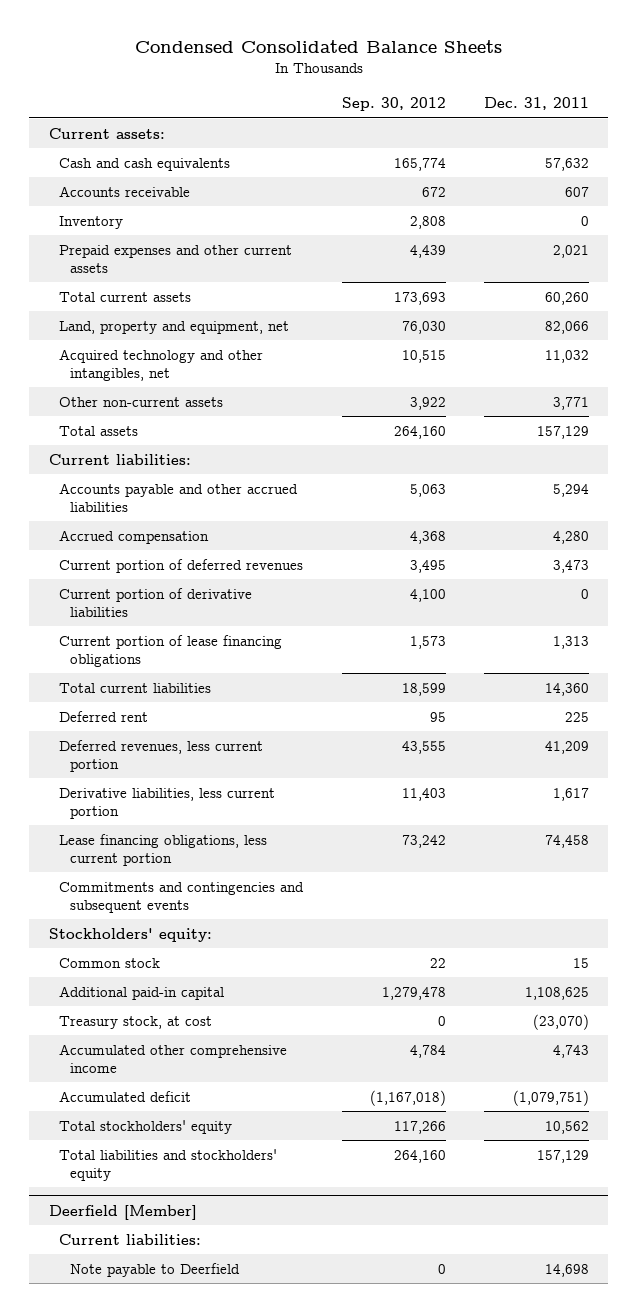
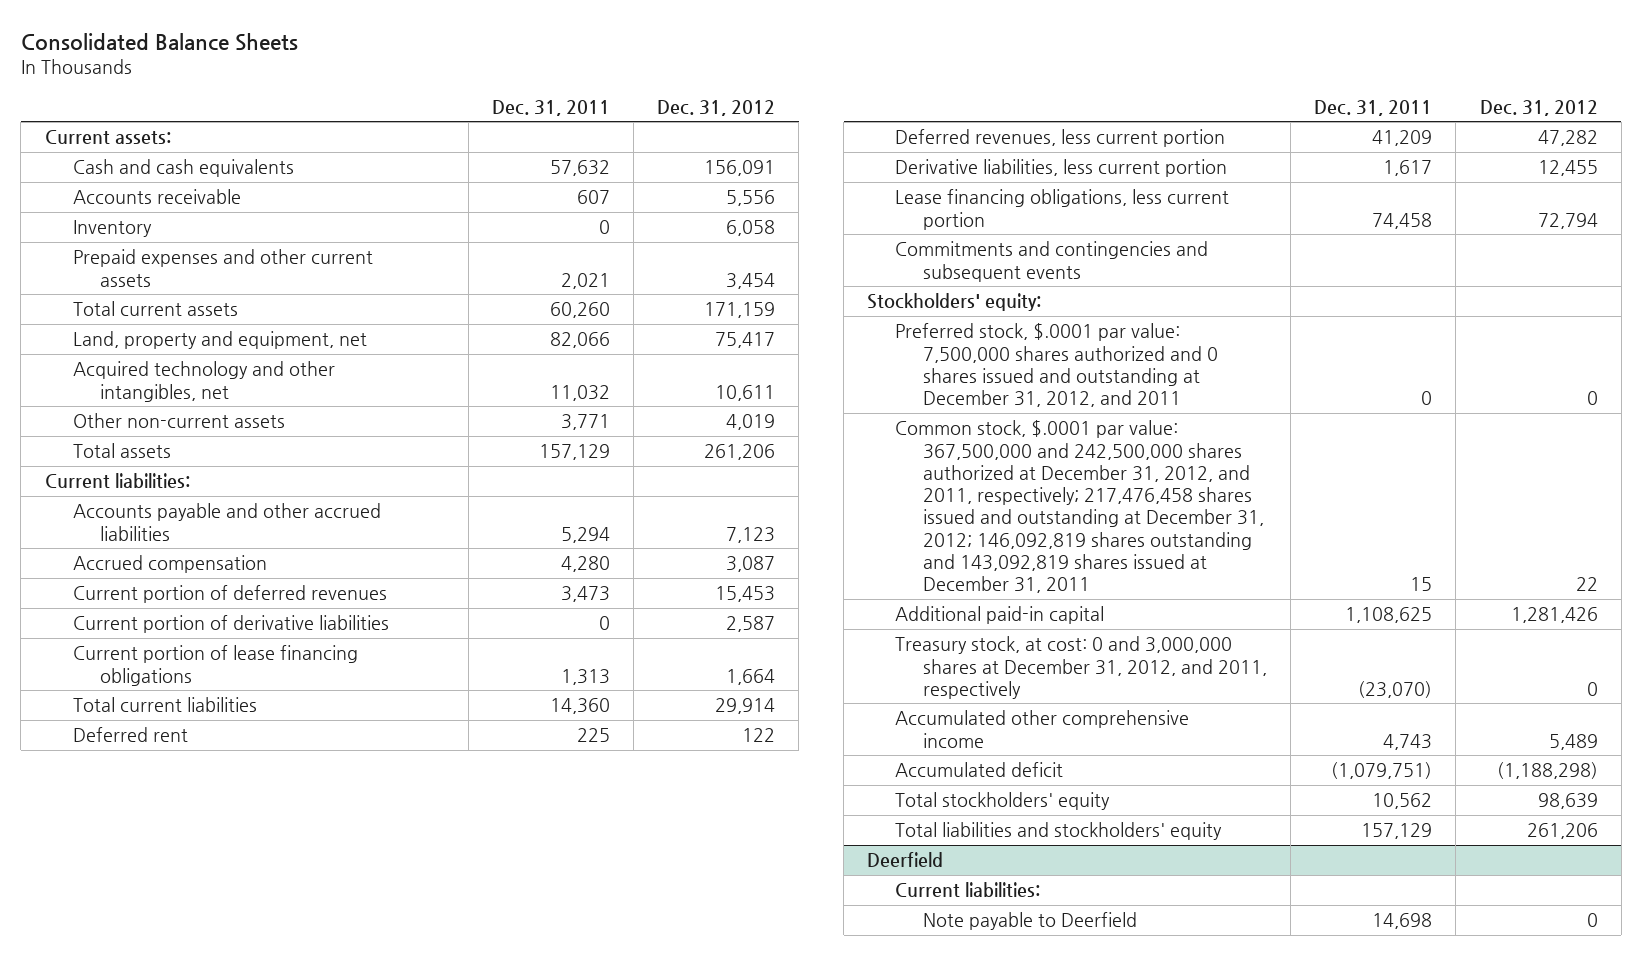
- Condensed Consolidated Balance Sheets
+ Consolidated Balance Sheets
- | Sep. 30, 2012 | Dec. 31, 2011
+ | Dec. 31, 2011 | Dec. 31, 2012
- Common stock | 22 | 15
+ Preferred stock, $.0001 par value: 7,500,000 shares authorized and 0 shares issued and outstanding at December 31, 2012, and 2011 | 0 | 0
+ Common stock, $.0001 par value: 367,500,000 and 242,500,000 shares authorized at December 31, 2012, and 2011, respectively; 217,476,458 shares issued and outstanding at December 31, 2012; 146,092,819 shares outstanding and 143,092,819 shares issued at December 31, 2011 | 15 | 22
- Treasury stock, at cost | 0 | (23,070)
+ Treasury stock, at cost: 0 and 3,000,000 shares at December 31, 2012, and 2011, respectively | (23,070) | 0
- Deerfield [Member]
+ Deerfield

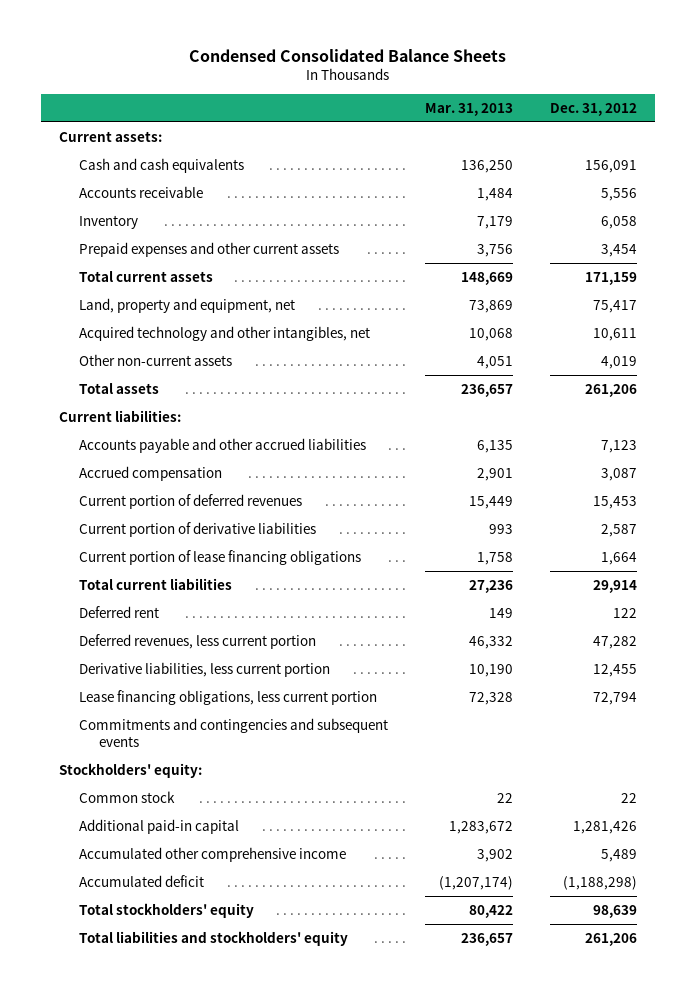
- Consolidated Balance Sheets
+ Condensed Consolidated Balance Sheets
- | Dec. 31, 2011 | Dec. 31, 2012
+ | Mar. 31, 2013 | Dec. 31, 2012
- Preferred stock, $.0001 par value: 7,500,000 shares authorized and 0 shares issued and outstanding at December 31, 2012, and 2011 | 0 | 0
- Common stock, $.0001 par value: 367,500,000 and 242,500,000 shares authorized at December 31, 2012, and 2011, respectively; 217,476,458 shares issued and outstanding at December 31, 2012; 146,092,819 shares outstanding and 143,092,819 shares issued at December 31, 2011 | 15 | 22
+ Common stock | 22 | 22
- Treasury stock, at cost: 0 and 3,000,000 shares at December 31, 2012, and 2011, respectively | (23,070) | 0
- Deerfield
- Current liabilities:
- Note payable to Deerfield | 14,698 | 0

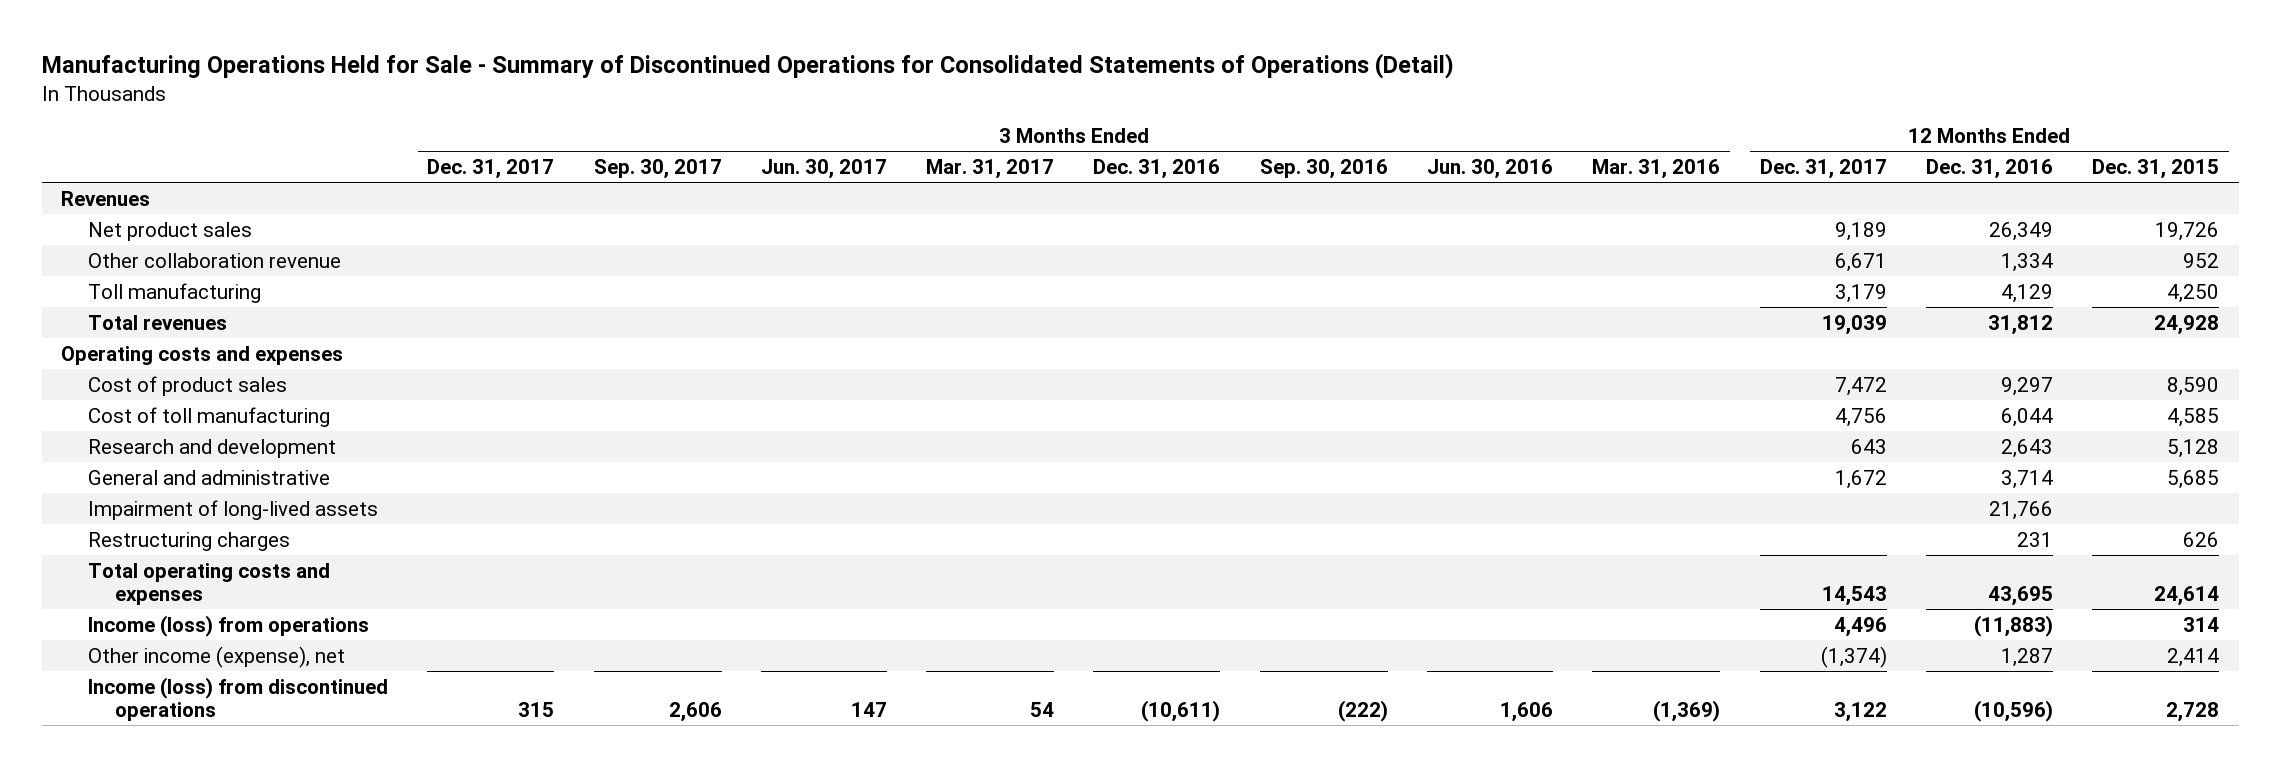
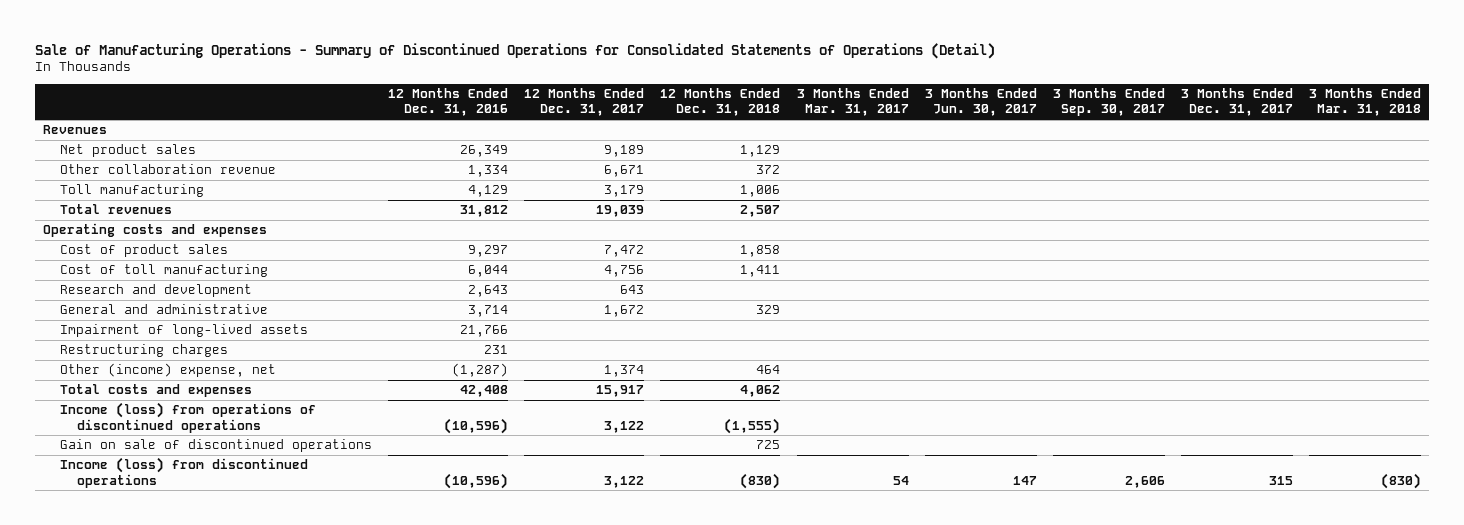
- Manufacturing Operations Held for Sale - Summary of Discontinued Operations for Consolidated Statements of Operations (Detail)
+ Sale of Manufacturing Operations - Summary of Discontinued Operations for Consolidated Statements of Operations (Detail)
- | 3 Months Ended Dec. 31, 2017 | 3 Months Ended Sep. 30, 2017 | 3 Months Ended Jun. 30, 2017 | 3 Months Ended Mar. 31, 2017 | 3 Months Ended Dec. 31, 2016 | 3 Months Ended Sep. 30, 2016 | 3 Months Ended Jun. 30, 2016 | 3 Months Ended Mar. 31, 2016 | 12 Months Ended Dec. 31, 2017 | 12 Months Ended Dec. 31, 2016 | 12 Months Ended Dec. 31, 2015
+ | 12 Months Ended Dec. 31, 2016 | 12 Months Ended Dec. 31, 2017 | 12 Months Ended Dec. 31, 2018 | 3 Months Ended Mar. 31, 2017 | 3 Months Ended Jun. 30, 2017 | 3 Months Ended Sep. 30, 2017 | 3 Months Ended Dec. 31, 2017 | 3 Months Ended Mar. 31, 2018
- Total operating costs and expenses | | | | | | | | | 14,543 | 43,695 | 24,614
- Income (loss) from operations | | | | | | | | | 4,496 | (11,883) | 314
- Other income (expense), net | | | | | | | | | (1,374) | 1,287 | 2,414
+ Other (income) expense, net | (1,287) | 1,374 | 464 | | | | |
+ Total costs and expenses | 42,408 | 15,917 | 4,062 | | | | |
+ Income (loss) from operations of discontinued operations | (10,596) | 3,122 | (1,555) | | | | |
+ Gain on sale of discontinued operations | | | 725 | | | | |

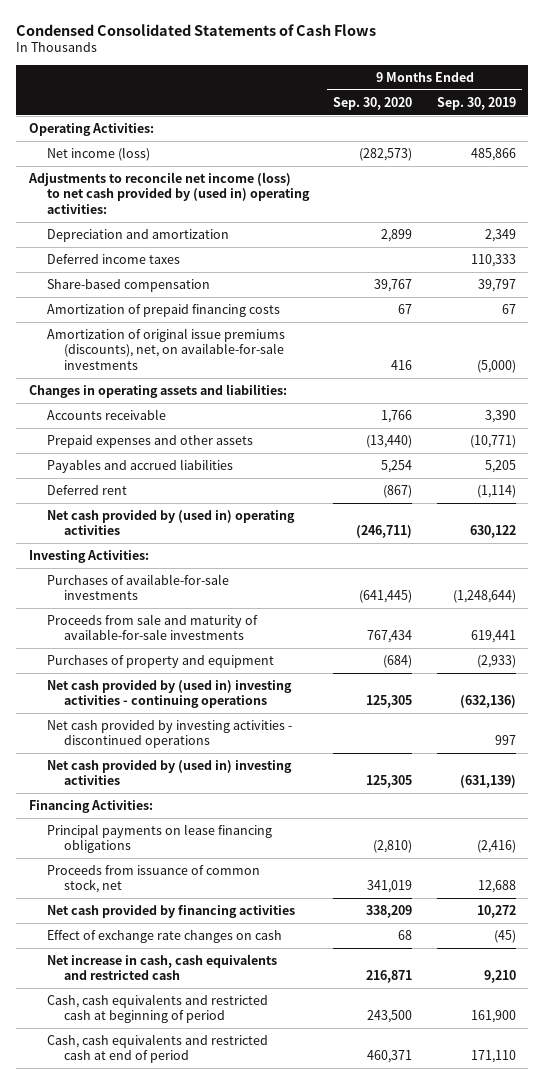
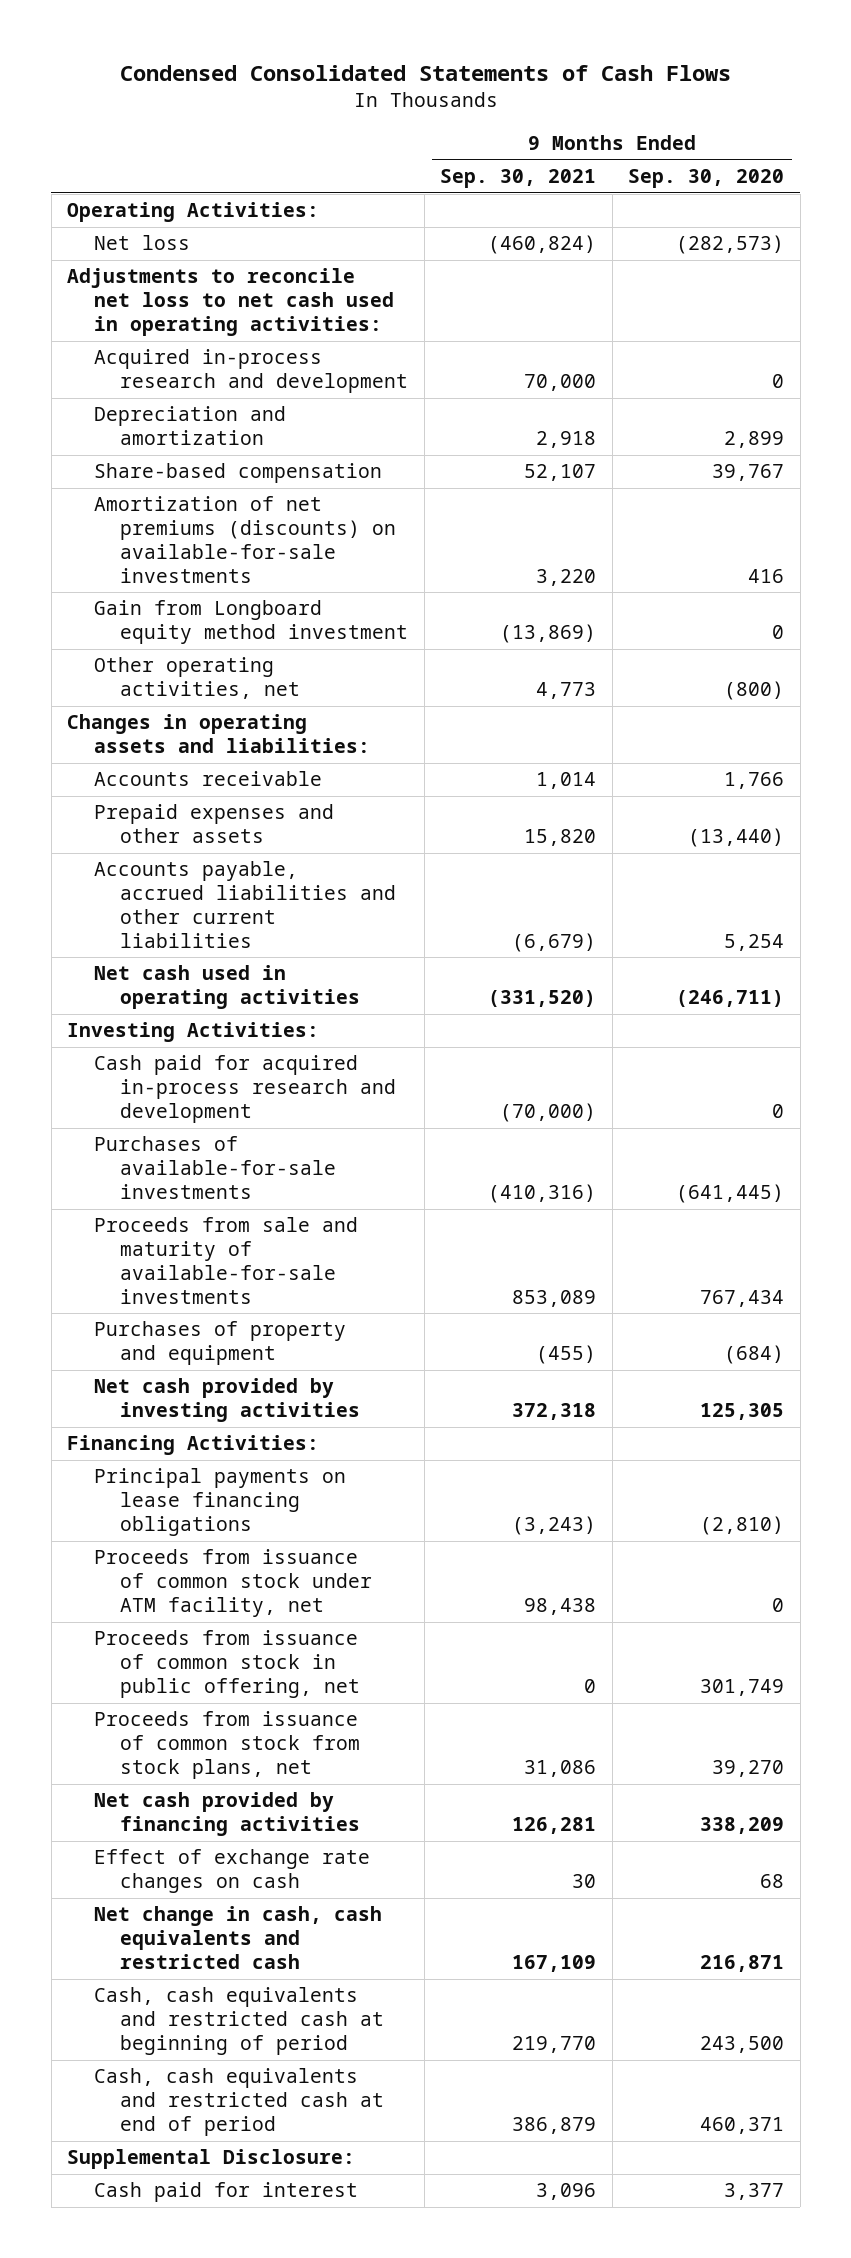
- | 9 Months Ended Sep. 30, 2020 | 9 Months Ended Sep. 30, 2019
+ | 9 Months Ended Sep. 30, 2021 | 9 Months Ended Sep. 30, 2020
- Net income (loss) | (282,573) | 485,866
- Adjustments to reconcile net income (loss) to net cash provided by (used in) operating activities:
+ Net loss | (460,824) | (282,573)
+ Adjustments to reconcile net loss to net cash used in operating activities:
+ Acquired in-process research and development | 70,000 | 0
- Deferred income taxes | | 110,333
- Amortization of prepaid financing costs | 67 | 67
- Amortization of original issue premiums (discounts), net, on available-for-sale investments | 416 | (5,000)
+ Amortization of net premiums (discounts) on available-for-sale investments | 3,220 | 416
+ Gain from Longboard equity method investment | (13,869) | 0
+ Other operating activities, net | 4,773 | (800)
- Payables and accrued liabilities | 5,254 | 5,205
- Deferred rent | (867) | (1,114)
- Net cash provided by (used in) operating activities | (246,711) | 630,122
+ Accounts payable, accrued liabilities and other current liabilities | (6,679) | 5,254
+ Net cash used in operating activities | (331,520) | (246,711)
+ Cash paid for acquired in-process research and development | (70,000) | 0
- Net cash provided by (used in) investing activities - continuing operations | 125,305 | (632,136)
- Net cash provided by investing activities - discontinued operations | | 997
- Net cash provided by (used in) investing activities | 125,305 | (631,139)
+ Net cash provided by investing activities | 372,318 | 125,305
- Proceeds from issuance of common stock, net | 341,019 | 12,688
+ Proceeds from issuance of common stock under ATM facility, net | 98,438 | 0
+ Proceeds from issuance of common stock in public offering, net | 0 | 301,749
+ Proceeds from issuance of common stock from stock plans, net | 31,086 | 39,270
- Net increase in cash, cash equivalents and restricted cash | 216,871 | 9,210
+ Net change in cash, cash equivalents and restricted cash | 167,109 | 216,871
+ Supplemental Disclosure:
+ Cash paid for interest | 3,096 | 3,377

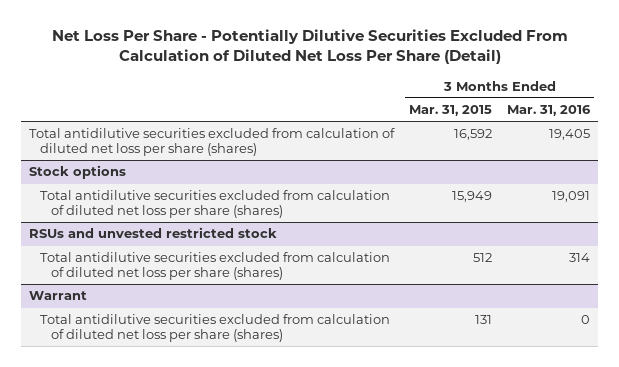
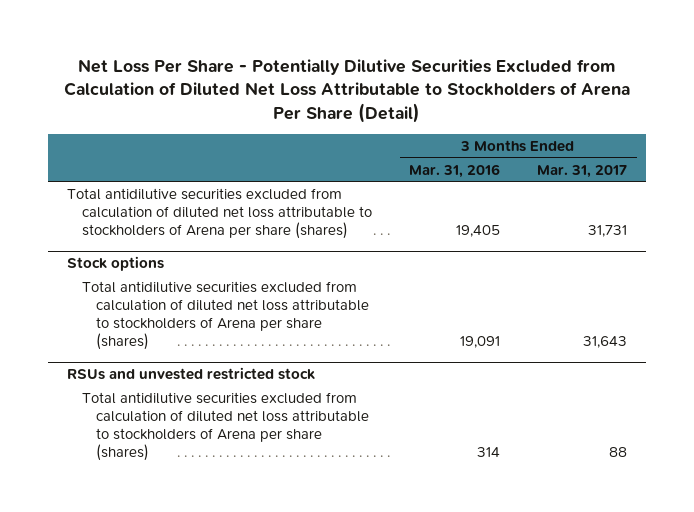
- Net Loss Per Share - Potentially Dilutive Securities Excluded From Calculation of Diluted Net Loss Per Share (Detail)
+ Net Loss Per Share - Potentially Dilutive Securities Excluded from Calculation of Diluted Net Loss Attributable to Stockholders of Arena Per Share (Detail)
- | 3 Months Ended Mar. 31, 2015 | 3 Months Ended Mar. 31, 2016
+ | 3 Months Ended Mar. 31, 2016 | 3 Months Ended Mar. 31, 2017
- Total antidilutive securities excluded from calculation of diluted net loss per share (shares) | 16,592 | 19,405
+ Total antidilutive securities excluded from calculation of diluted net loss attributable to stockholders of Arena per share (shares) | 19,405 | 31,731
@ Stock options
- Total antidilutive securities excluded from calculation of diluted net loss per share (shares) | 15,949 | 19,091
+ Total antidilutive securities excluded from calculation of diluted net loss attributable to stockholders of Arena per share (shares) | 19,091 | 31,643
@ RSUs and unvested restricted stock
- Total antidilutive securities excluded from calculation of diluted net loss per share (shares) | 512 | 314
- Warrant
- Total antidilutive securities excluded from calculation of diluted net loss per share (shares) | 131 | 0
@ RSUs and unvested restricted stock
+ Total antidilutive securities excluded from calculation of diluted net loss attributable to stockholders of Arena per share (shares) | 314 | 88

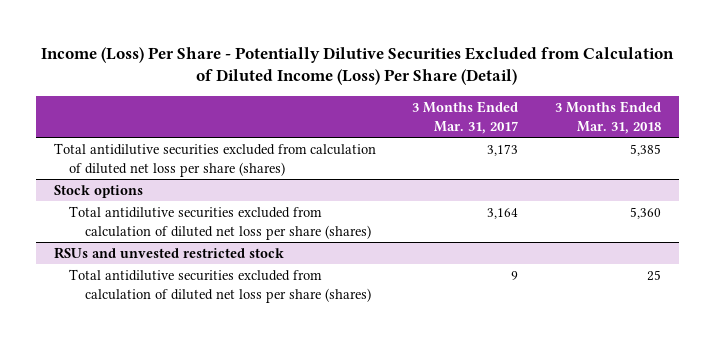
- Net Loss Per Share - Potentially Dilutive Securities Excluded from Calculation of Diluted Net Loss Attributable to Stockholders of Arena Per Share (Detail)
+ Income (Loss) Per Share - Potentially Dilutive Securities Excluded from Calculation of Diluted Income (Loss) Per Share (Detail)
- | 3 Months Ended Mar. 31, 2016 | 3 Months Ended Mar. 31, 2017
+ | 3 Months Ended Mar. 31, 2017 | 3 Months Ended Mar. 31, 2018
- Total antidilutive securities excluded from calculation of diluted net loss attributable to stockholders of Arena per share (shares) | 19,405 | 31,731
+ Total antidilutive securities excluded from calculation of diluted net loss per share (shares) | 3,173 | 5,385
@ Stock options
- Total antidilutive securities excluded from calculation of diluted net loss attributable to stockholders of Arena per share (shares) | 19,091 | 31,643
+ Total antidilutive securities excluded from calculation of diluted net loss per share (shares) | 3,164 | 5,360
@ RSUs and unvested restricted stock
- Total antidilutive securities excluded from calculation of diluted net loss attributable to stockholders of Arena per share (shares) | 314 | 88
+ Total antidilutive securities excluded from calculation of diluted net loss per share (shares) | 9 | 25

